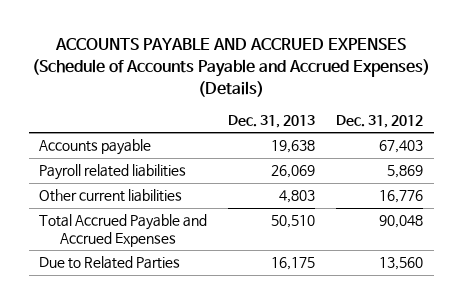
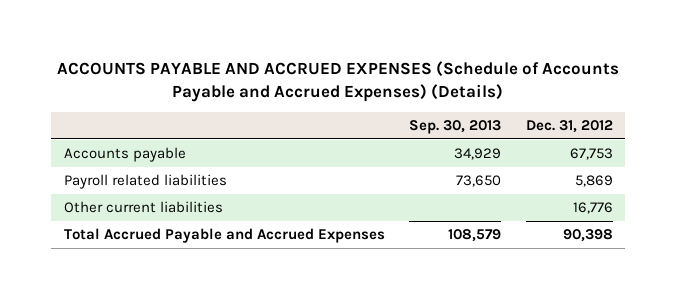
- | Dec. 31, 2013 | Dec. 31, 2012
+ | Sep. 30, 2013 | Dec. 31, 2012
- Accounts payable | 19,638 | 67,403
+ Accounts payable | 34,929 | 67,753
- Total Accrued Payable and Accrued Expenses | 50,510 | 90,048
- Due to Related Parties | 16,175 | 13,560
+ Total Accrued Payable and Accrued Expenses | 108,579 | 90,398

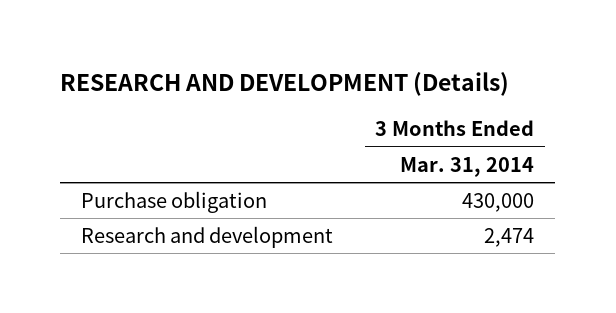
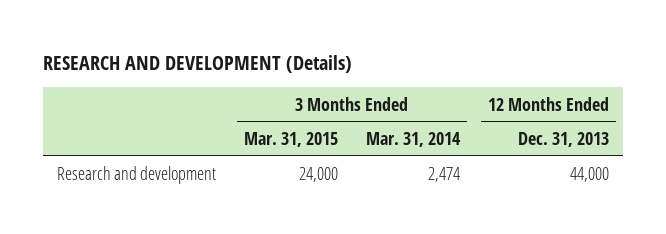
- | 3 Months Ended Mar. 31, 2014
+ | 3 Months Ended Mar. 31, 2015 | 3 Months Ended Mar. 31, 2014 | 12 Months Ended Dec. 31, 2013
- Purchase obligation | 430,000

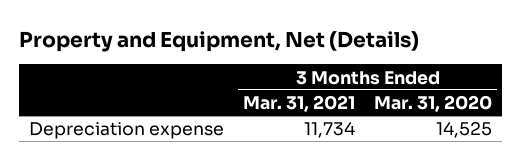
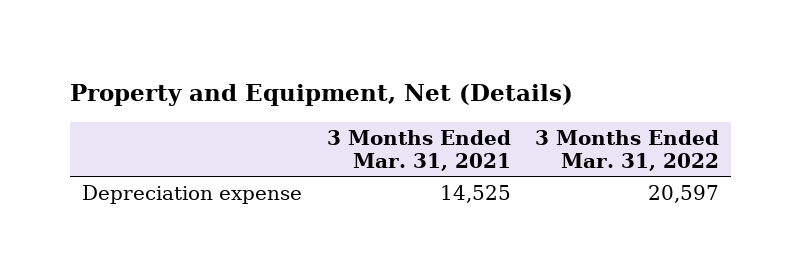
- | 3 Months Ended Mar. 31, 2021 | 3 Months Ended Mar. 31, 2020
+ | 3 Months Ended Mar. 31, 2021 | 3 Months Ended Mar. 31, 2022
- Depreciation expense | 11,734 | 14,525
+ Depreciation expense | 14,525 | 20,597

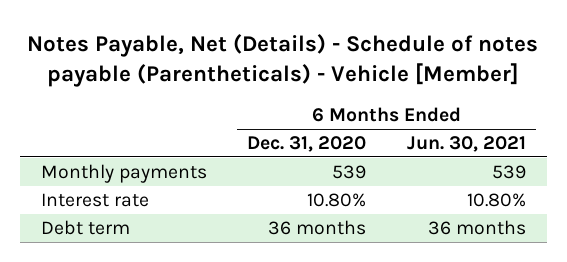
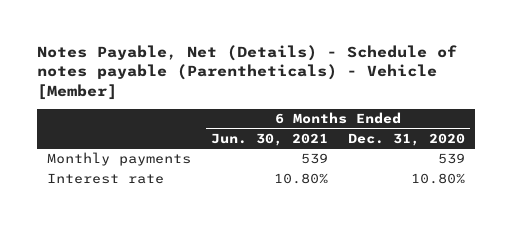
- | 6 Months Ended Dec. 31, 2020 | 6 Months Ended Jun. 30, 2021
+ | 6 Months Ended Jun. 30, 2021 | 6 Months Ended Dec. 31, 2020
- Debt term | 36 months | 36 months

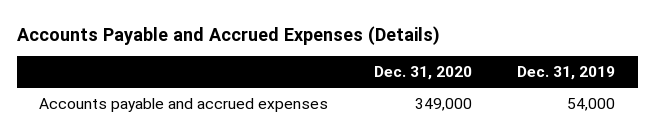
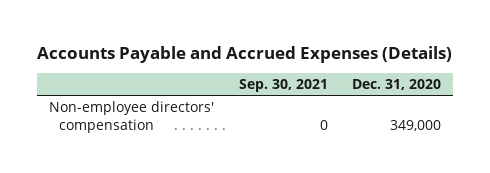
- | Dec. 31, 2020 | Dec. 31, 2019
+ | Sep. 30, 2021 | Dec. 31, 2020
- Accounts payable and accrued expenses | 349,000 | 54,000
+ Non-employee directors' compensation | 0 | 349,000

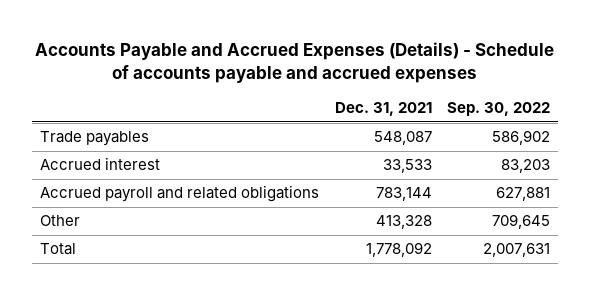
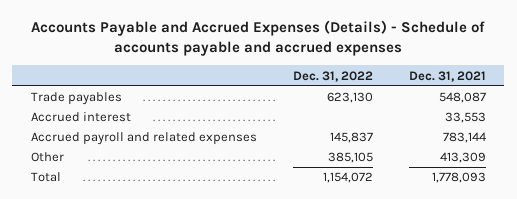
- | Dec. 31, 2021 | Sep. 30, 2022
+ | Dec. 31, 2022 | Dec. 31, 2021
- Accrued interest | 33,533 | 83,203
- Accrued payroll and related obligations | 783,144 | 627,881
- Other | 413,328 | 709,645
- Total | 1,778,092 | 2,007,631
+ Accrued interest | | 33,553
+ Accrued payroll and related expenses | 145,837 | 783,144
+ Other | 385,105 | 413,309
+ Total | 1,154,072 | 1,778,093

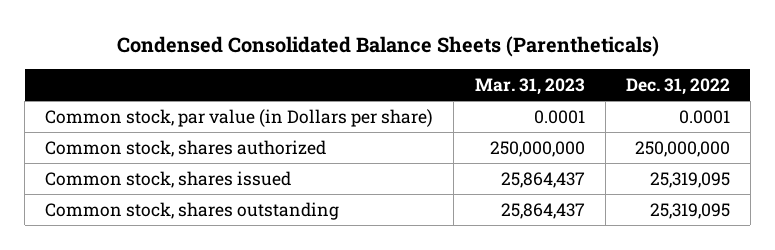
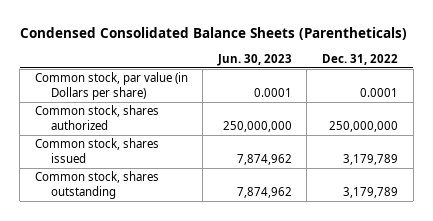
- | Mar. 31, 2023 | Dec. 31, 2022
+ | Jun. 30, 2023 | Dec. 31, 2022
- Common stock, shares issued | 25,864,437 | 25,319,095
- Common stock, shares outstanding | 25,864,437 | 25,319,095
+ Common stock, shares issued | 7,874,962 | 3,179,789
+ Common stock, shares outstanding | 7,874,962 | 3,179,789

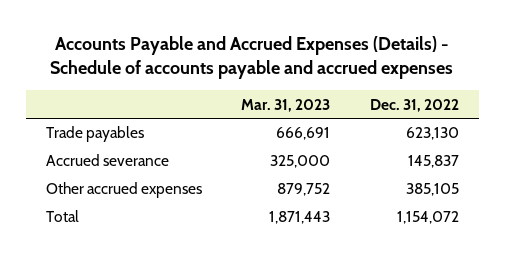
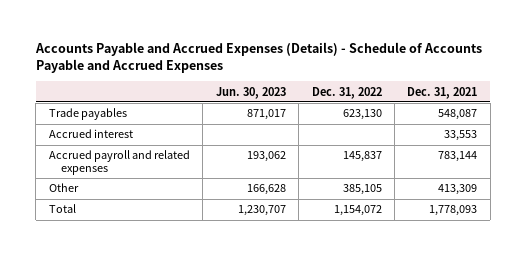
- Accounts Payable and Accrued Expenses (Details) - Schedule of accounts payable and accrued expenses
+ Accounts Payable and Accrued Expenses (Details) - Schedule of Accounts Payable and Accrued Expenses
- | Mar. 31, 2023 | Dec. 31, 2022
+ | Jun. 30, 2023 | Dec. 31, 2022 | Dec. 31, 2021
- Accrued severance | 325,000 | 145,837
- Other accrued expenses | 879,752 | 385,105
+ Accrued interest | | | 33,553
+ Accrued payroll and related expenses | 193,062 | 145,837 | 783,144
+ Other | 166,628 | 385,105 | 413,309

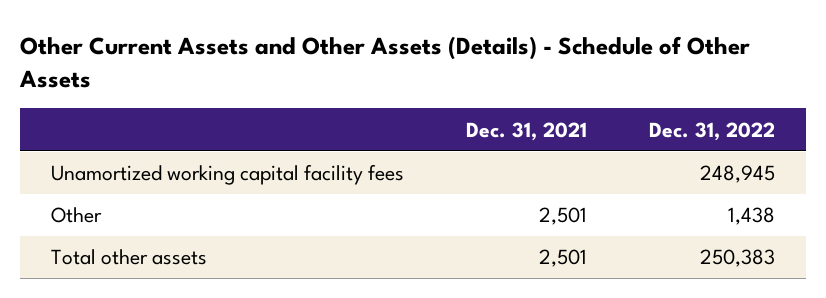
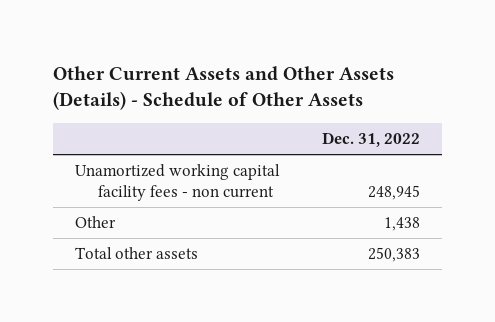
- | Dec. 31, 2021 | Dec. 31, 2022
+ | Dec. 31, 2022
- Unamortized working capital facility fees | | 248,945
+ Unamortized working capital facility fees - non current | 248,945

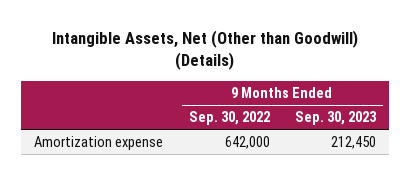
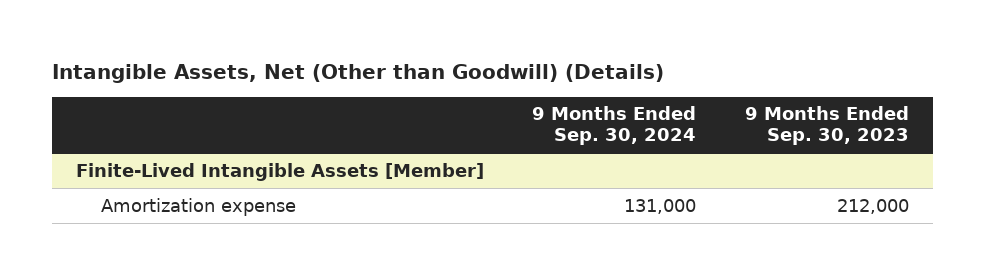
- | 9 Months Ended Sep. 30, 2022 | 9 Months Ended Sep. 30, 2023
+ | 9 Months Ended Sep. 30, 2024 | 9 Months Ended Sep. 30, 2023
- Amortization expense | 642,000 | 212,450
+ Finite-Lived Intangible Assets [Member]
+ Amortization expense | 131,000 | 212,000

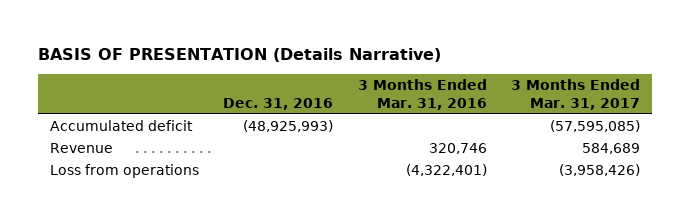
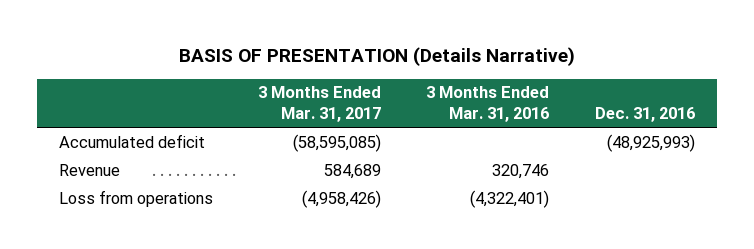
- | Dec. 31, 2016 | 3 Months Ended Mar. 31, 2016 | 3 Months Ended Mar. 31, 2017
+ | 3 Months Ended Mar. 31, 2017 | 3 Months Ended Mar. 31, 2016 | Dec. 31, 2016
- Accumulated deficit | (48,925,993) | | (57,595,085)
+ Accumulated deficit | (58,595,085) | | (48,925,993)
- Loss from operations | | (4,322,401) | (3,958,426)
+ Loss from operations | (4,958,426) | (4,322,401) |

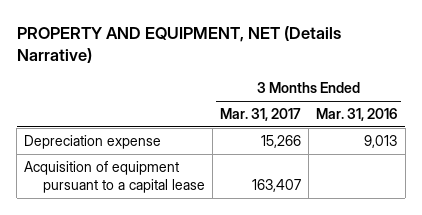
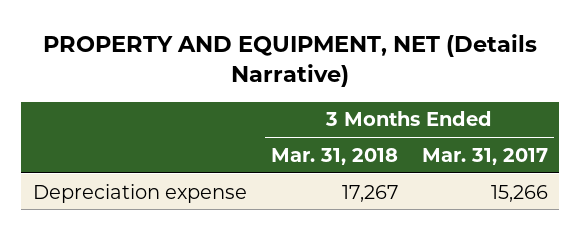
- | 3 Months Ended Mar. 31, 2017 | 3 Months Ended Mar. 31, 2016
+ | 3 Months Ended Mar. 31, 2018 | 3 Months Ended Mar. 31, 2017
- Acquisition of equipment pursuant to a capital lease | 163,407 |

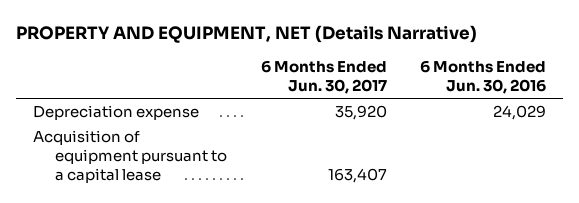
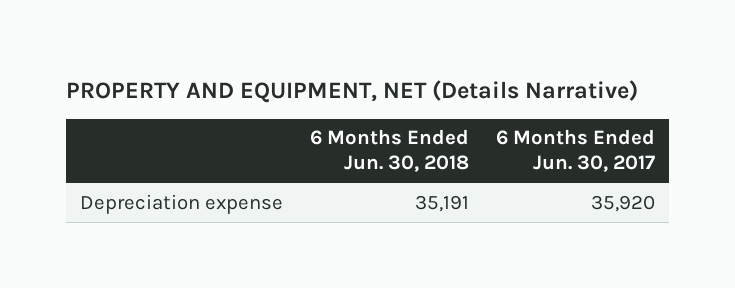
- | 6 Months Ended Jun. 30, 2017 | 6 Months Ended Jun. 30, 2016
+ | 6 Months Ended Jun. 30, 2018 | 6 Months Ended Jun. 30, 2017
- Acquisition of equipment pursuant to a capital lease | 163,407 |

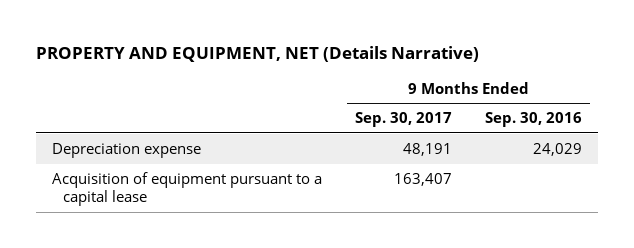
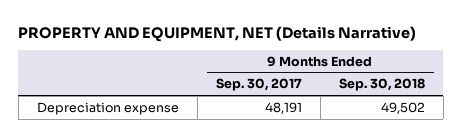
- | 9 Months Ended Sep. 30, 2017 | 9 Months Ended Sep. 30, 2016
+ | 9 Months Ended Sep. 30, 2017 | 9 Months Ended Sep. 30, 2018
- Acquisition of equipment pursuant to a capital lease | 163,407 |

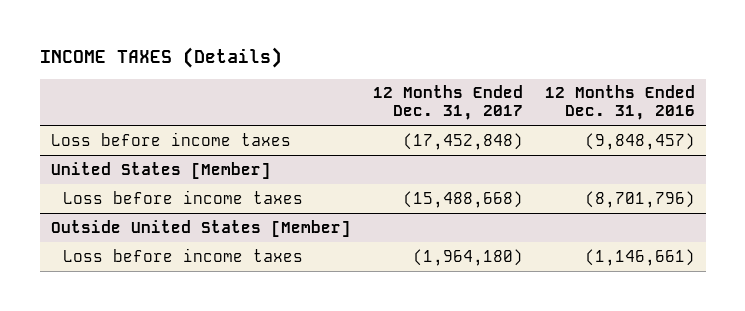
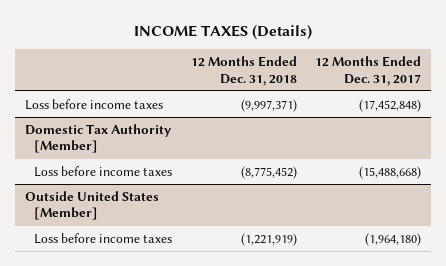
- | 12 Months Ended Dec. 31, 2017 | 12 Months Ended Dec. 31, 2016
+ | 12 Months Ended Dec. 31, 2018 | 12 Months Ended Dec. 31, 2017
- United States [Member]
+ Domestic Tax Authority [Member]

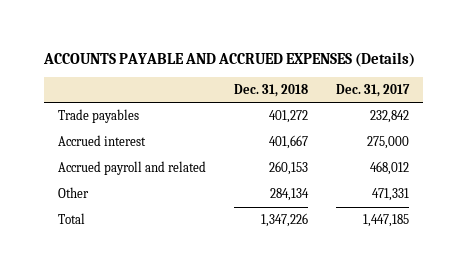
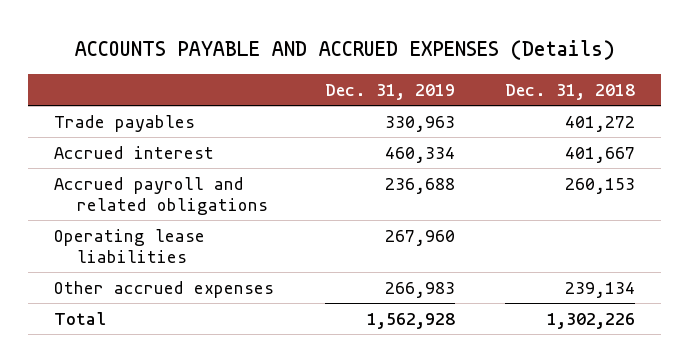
- | Dec. 31, 2018 | Dec. 31, 2017
+ | Dec. 31, 2019 | Dec. 31, 2018
- Accrued payroll and related | 260,153 | 468,012
- Other | 284,134 | 471,331
- Total | 1,347,226 | 1,447,185
+ Accrued payroll and related obligations | 236,688 | 260,153
+ Operating lease liabilities | 267,960 |
+ Other accrued expenses | 266,983 | 239,134
+ Total | 1,562,928 | 1,302,226

